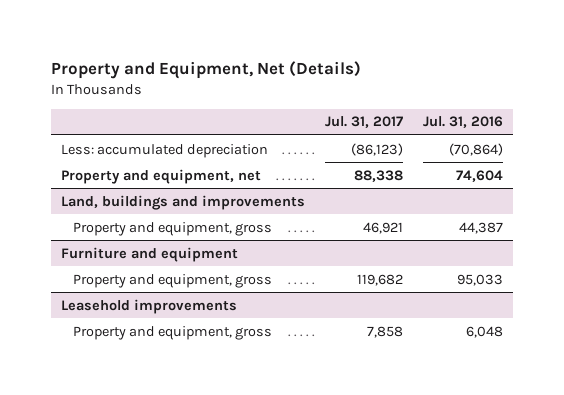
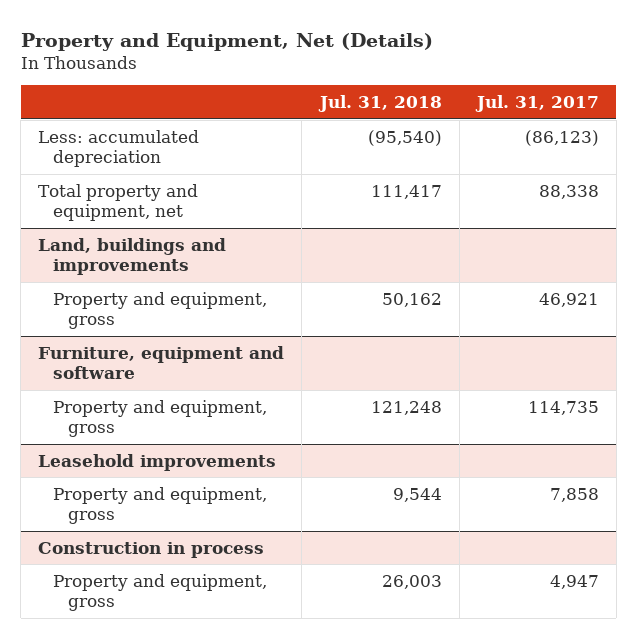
- | Jul. 31, 2017 | Jul. 31, 2016
+ | Jul. 31, 2018 | Jul. 31, 2017
- Property and equipment, net | 88,338 | 74,604
+ Total property and equipment, net | 111,417 | 88,338
- Furniture and equipment
- Property and equipment, gross | 119,682 | 95,033
+ Furniture, equipment and software
+ Property and equipment, gross | 121,248 | 114,735
+ Construction in process
+ Property and equipment, gross | 26,003 | 4,947

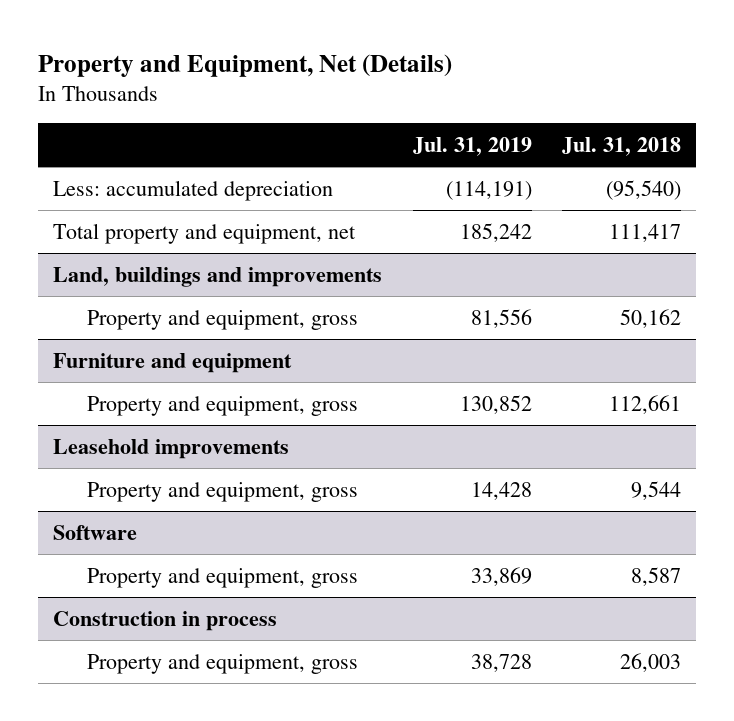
- | Jul. 31, 2018 | Jul. 31, 2017
+ | Jul. 31, 2019 | Jul. 31, 2018
- Furniture, equipment and software
- Property and equipment, gross | 121,248 | 114,735
+ Furniture and equipment
+ Property and equipment, gross | 130,852 | 112,661
+ Software
+ Property and equipment, gross | 33,869 | 8,587

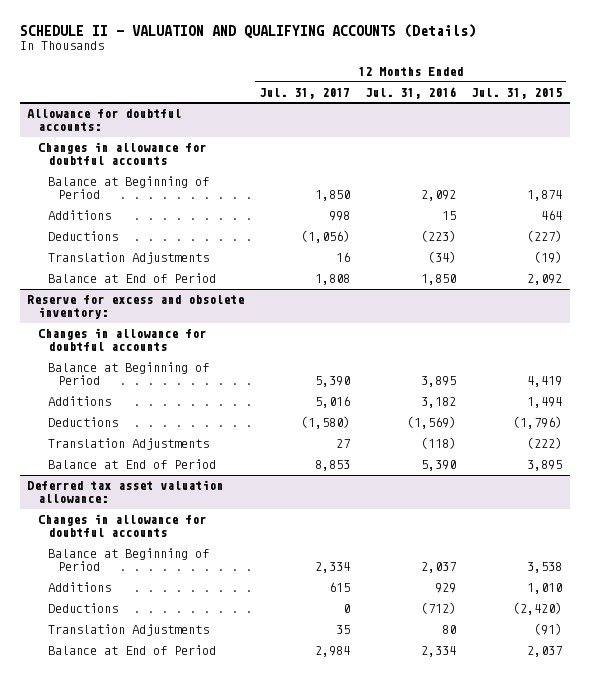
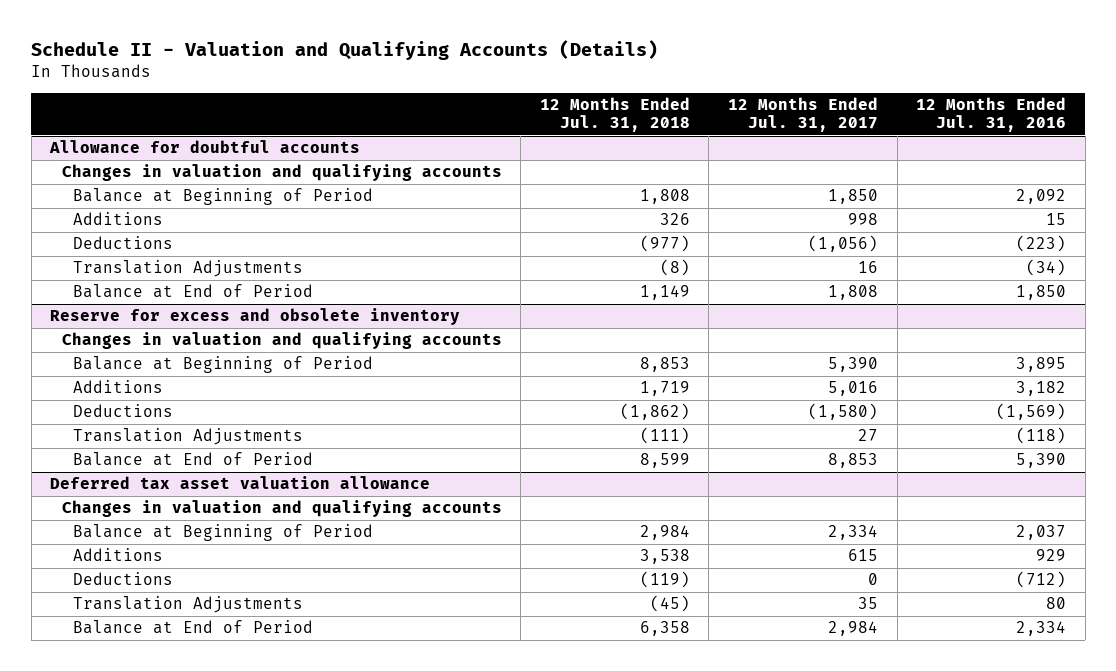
- SCHEDULE II - VALUATION AND QUALIFYING ACCOUNTS (Details)
+ Schedule II - Valuation and Qualifying Accounts (Details)
- | 12 Months Ended Jul. 31, 2017 | 12 Months Ended Jul. 31, 2016 | 12 Months Ended Jul. 31, 2015
+ | 12 Months Ended Jul. 31, 2018 | 12 Months Ended Jul. 31, 2017 | 12 Months Ended Jul. 31, 2016
- Allowance for doubtful accounts:
- Changes in allowance for doubtful accounts
+ Allowance for doubtful accounts
+ Changes in valuation and qualifying accounts
- Reserve for excess and obsolete inventory:
- Changes in allowance for doubtful accounts
+ Reserve for excess and obsolete inventory
+ Changes in valuation and qualifying accounts
- Deferred tax asset valuation allowance:
- Changes in allowance for doubtful accounts
+ Deferred tax asset valuation allowance
+ Changes in valuation and qualifying accounts

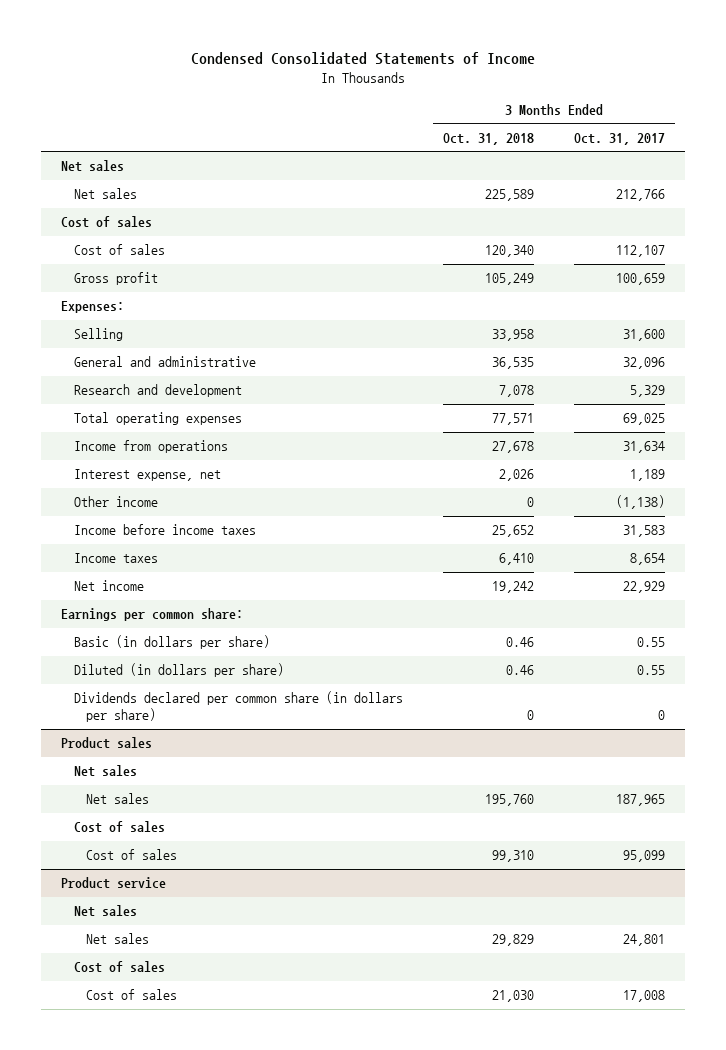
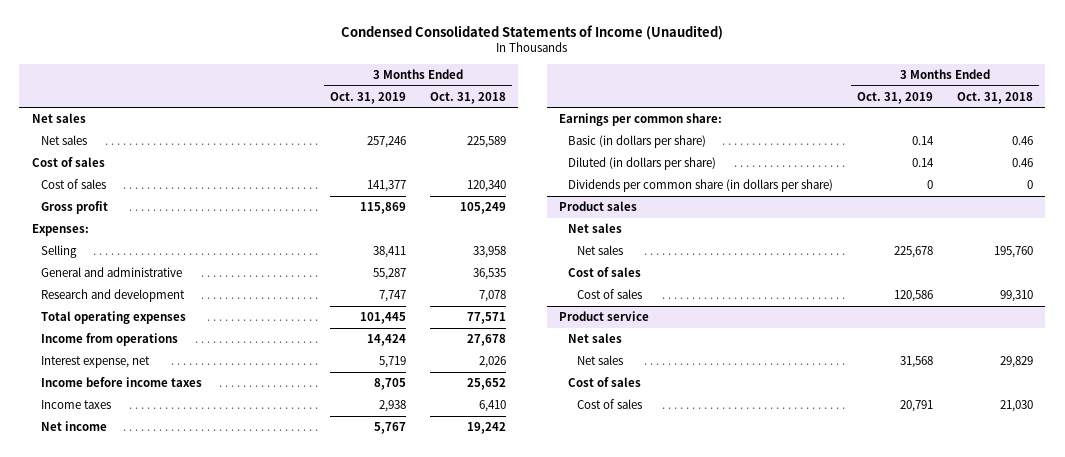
- Condensed Consolidated Statements of Income
+ Condensed Consolidated Statements of Income (Unaudited)
- | 3 Months Ended Oct. 31, 2018 | 3 Months Ended Oct. 31, 2017
+ | 3 Months Ended Oct. 31, 2019 | 3 Months Ended Oct. 31, 2018
- Other income | 0 | (1,138)
- Dividends declared per common share (in dollars per share) | 0 | 0
+ Dividends per common share (in dollars per share) | 0 | 0

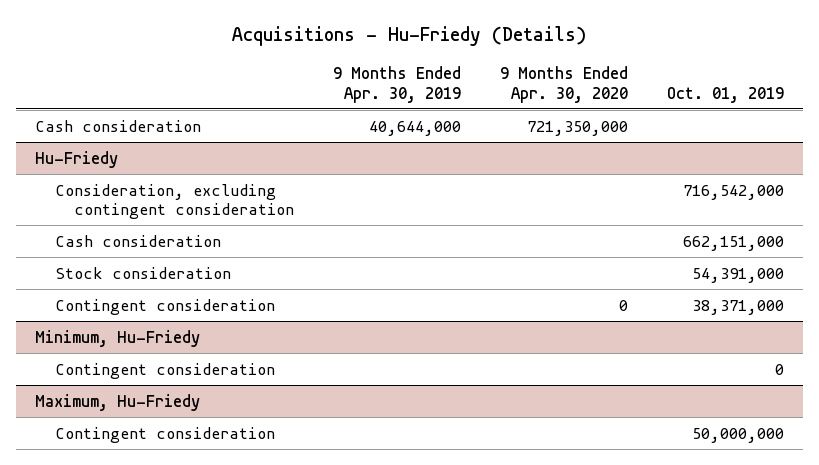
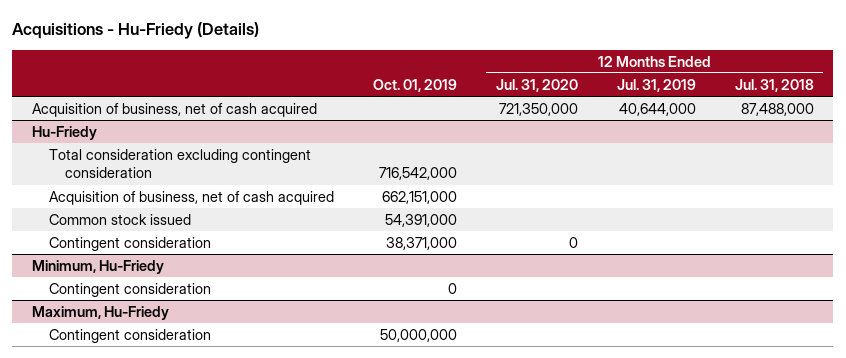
- | 9 Months Ended Apr. 30, 2019 | 9 Months Ended Apr. 30, 2020 | Oct. 01, 2019
+ | Oct. 01, 2019 | 12 Months Ended Jul. 31, 2020 | 12 Months Ended Jul. 31, 2019 | 12 Months Ended Jul. 31, 2018
- Cash consideration | 40,644,000 | 721,350,000 |
+ Acquisition of business, net of cash acquired | | 721,350,000 | 40,644,000 | 87,488,000
@ Hu-Friedy
- Consideration, excluding contingent consideration | | | 716,542,000
- Cash consideration | | | 662,151,000
- Stock consideration | | | 54,391,000
+ Total consideration excluding contingent consideration | 716,542,000 | | |
+ Acquisition of business, net of cash acquired | 662,151,000 | | |
+ Common stock issued | 54,391,000 | | |

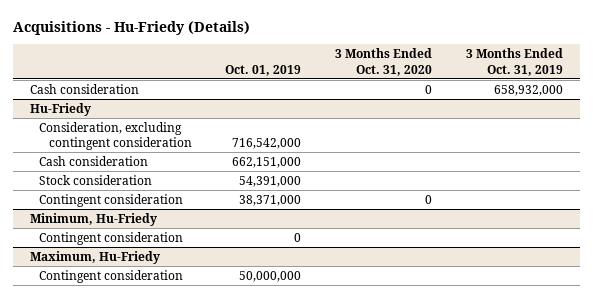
- | Oct. 01, 2019 | 12 Months Ended Jul. 31, 2020 | 12 Months Ended Jul. 31, 2019 | 12 Months Ended Jul. 31, 2018
+ | Oct. 01, 2019 | 3 Months Ended Oct. 31, 2020 | 3 Months Ended Oct. 31, 2019
- Acquisition of business, net of cash acquired | | 721,350,000 | 40,644,000 | 87,488,000
+ Cash consideration | | 0 | 658,932,000
@ Hu-Friedy
- Total consideration excluding contingent consideration | 716,542,000 | | |
- Acquisition of business, net of cash acquired | 662,151,000 | | |
- Common stock issued | 54,391,000 | | |
+ Consideration, excluding contingent consideration | 716,542,000 | |
+ Cash consideration | 662,151,000 | |
+ Stock consideration | 54,391,000 | |

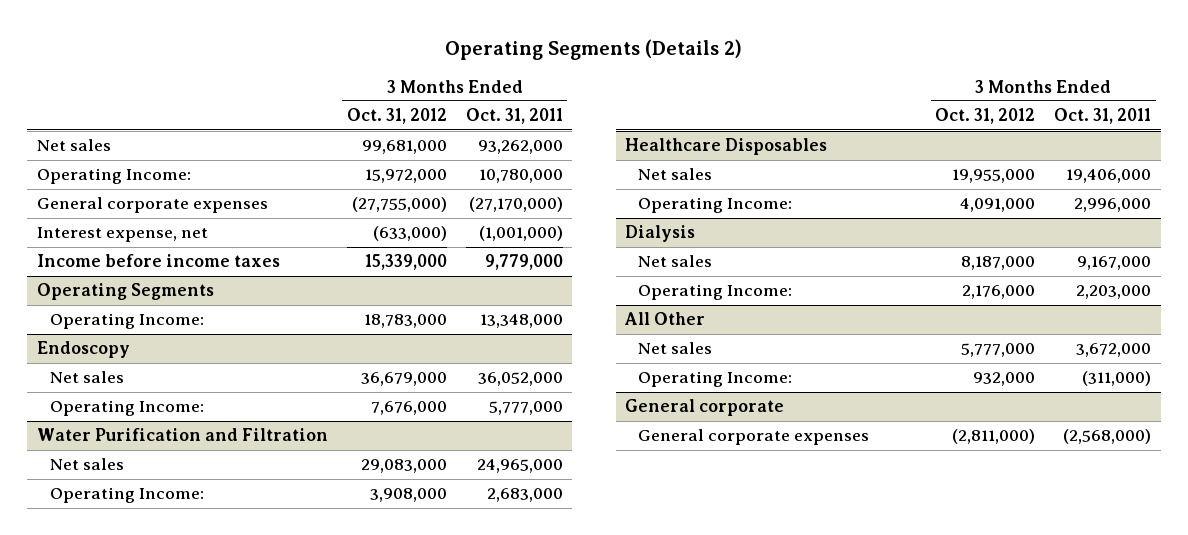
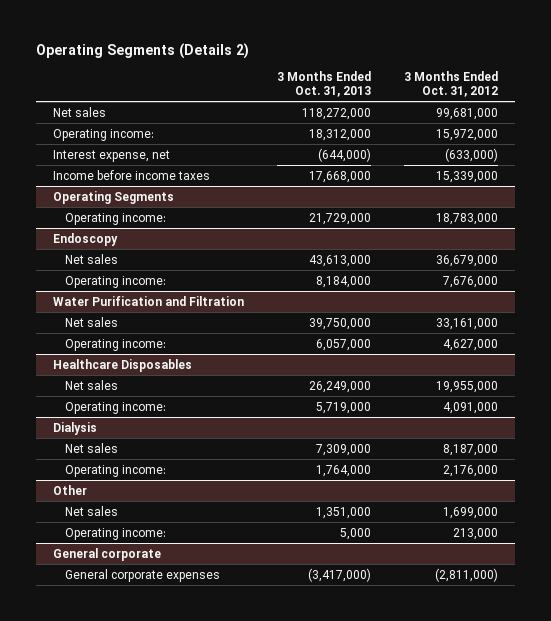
- | 3 Months Ended Oct. 31, 2012 | 3 Months Ended Oct. 31, 2011
+ | 3 Months Ended Oct. 31, 2013 | 3 Months Ended Oct. 31, 2012
- Operating Income: | 15,972,000 | 10,780,000
- General corporate expenses | (27,755,000) | (27,170,000)
+ Operating income: | 18,312,000 | 15,972,000
@ Operating Segments
- Operating Income: | 18,783,000 | 13,348,000
+ Operating income: | 21,729,000 | 18,783,000
@ Endoscopy
- Operating Income: | 7,676,000 | 5,777,000
+ Operating income: | 8,184,000 | 7,676,000
@ Water Purification and Filtration
- Net sales | 29,083,000 | 24,965,000
- Operating Income: | 3,908,000 | 2,683,000
+ Net sales | 39,750,000 | 33,161,000
+ Operating income: | 6,057,000 | 4,627,000
@ Healthcare Disposables
- Operating Income: | 4,091,000 | 2,996,000
+ Operating income: | 5,719,000 | 4,091,000
@ Dialysis
- Operating Income: | 2,176,000 | 2,203,000
- All Other
- Net sales | 5,777,000 | 3,672,000
- Operating Income: | 932,000 | (311,000)
@ Dialysis
+ Operating income: | 1,764,000 | 2,176,000
+ Other
+ Net sales | 1,351,000 | 1,699,000
+ Operating income: | 5,000 | 213,000

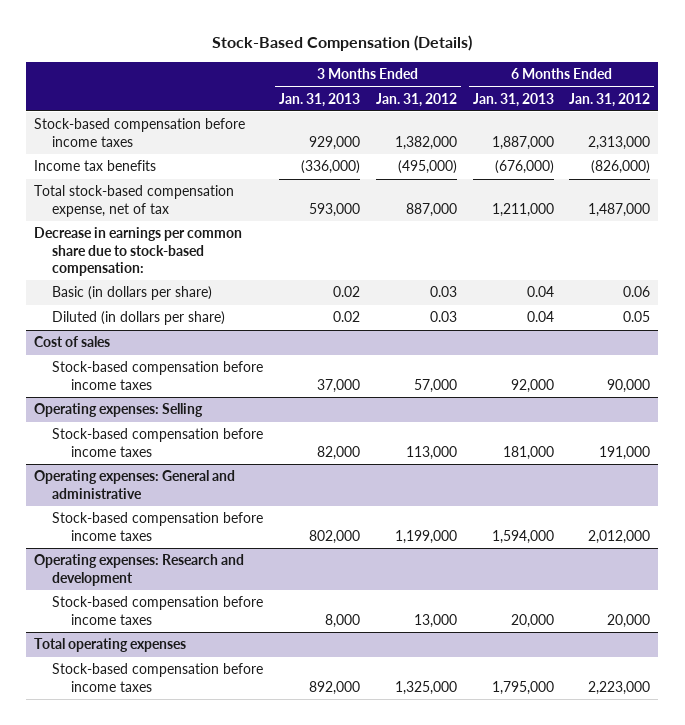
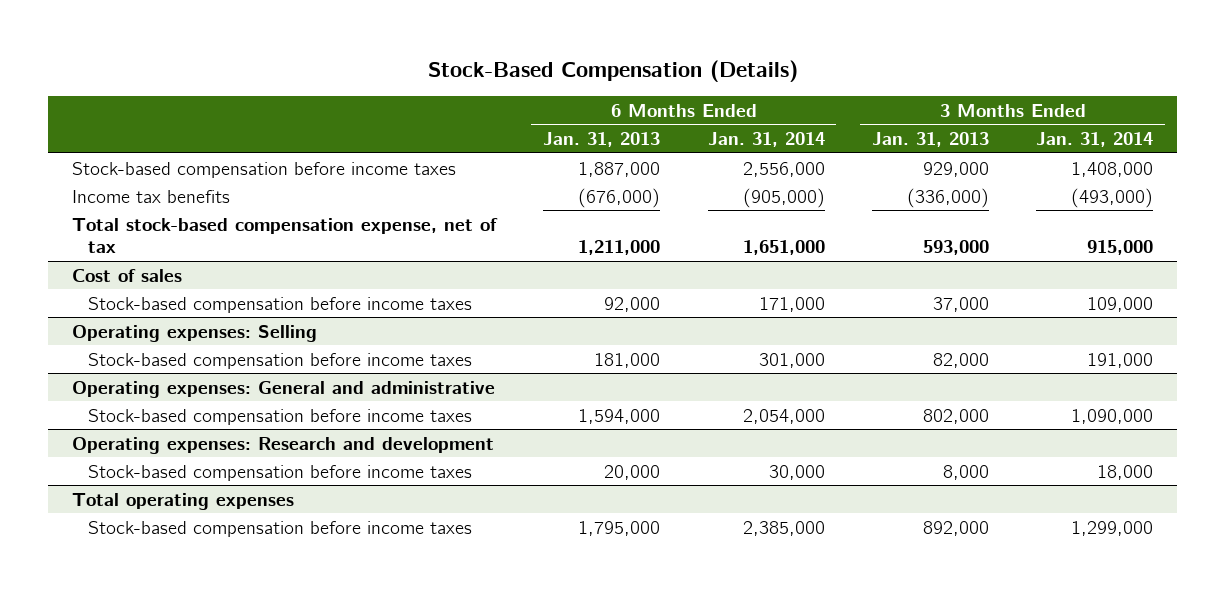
- | 3 Months Ended Jan. 31, 2013 | 3 Months Ended Jan. 31, 2012 | 6 Months Ended Jan. 31, 2013 | 6 Months Ended Jan. 31, 2012
+ | 6 Months Ended Jan. 31, 2013 | 6 Months Ended Jan. 31, 2014 | 3 Months Ended Jan. 31, 2013 | 3 Months Ended Jan. 31, 2014
- Decrease in earnings per common share due to stock-based compensation:
- Basic (in dollars per share) | 0.02 | 0.03 | 0.04 | 0.06
- Diluted (in dollars per share) | 0.02 | 0.03 | 0.04 | 0.05

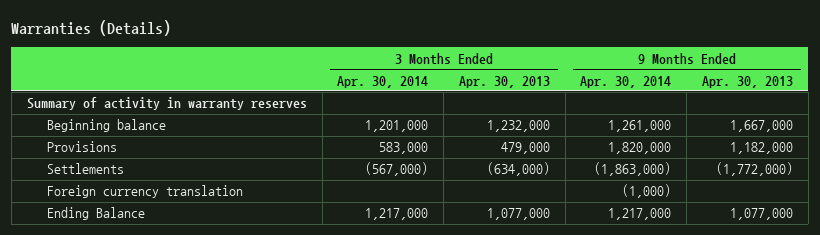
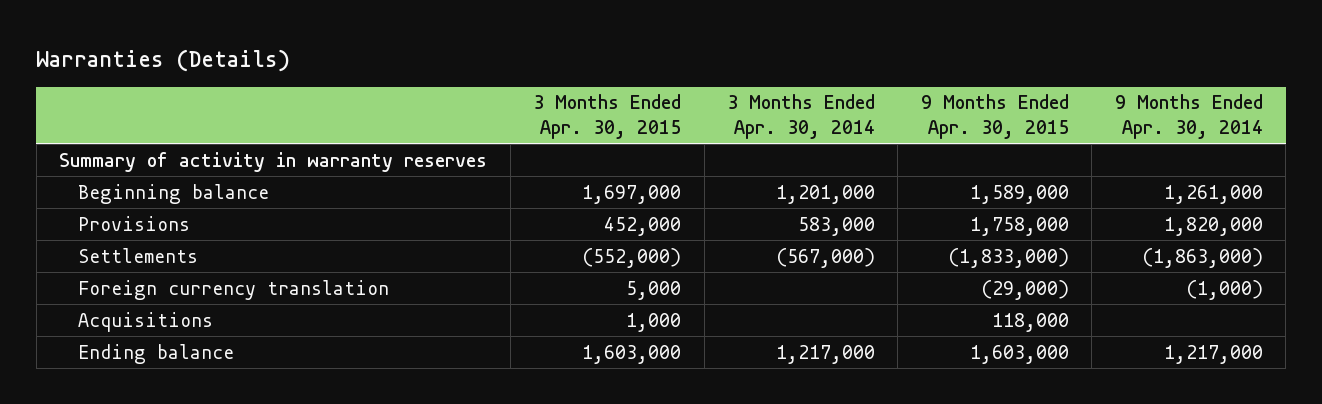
- | 3 Months Ended Apr. 30, 2014 | 3 Months Ended Apr. 30, 2013 | 9 Months Ended Apr. 30, 2014 | 9 Months Ended Apr. 30, 2013
+ | 3 Months Ended Apr. 30, 2015 | 3 Months Ended Apr. 30, 2014 | 9 Months Ended Apr. 30, 2015 | 9 Months Ended Apr. 30, 2014
- Ending Balance | 1,217,000 | 1,077,000 | 1,217,000 | 1,077,000
+ Acquisitions | 1,000 | | 118,000 |
+ Ending balance | 1,603,000 | 1,217,000 | 1,603,000 | 1,217,000

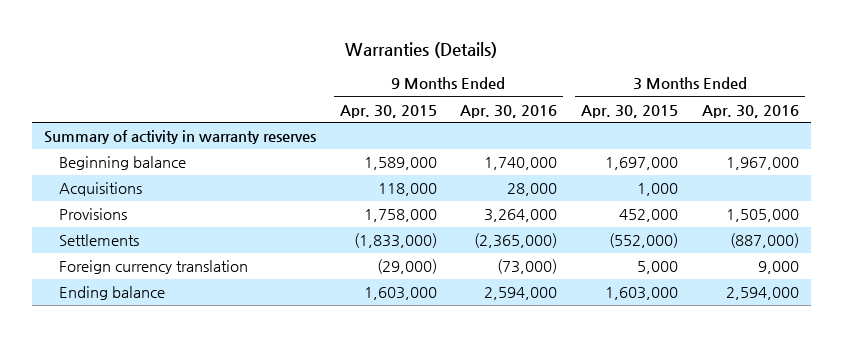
- | 3 Months Ended Apr. 30, 2015 | 3 Months Ended Apr. 30, 2014 | 9 Months Ended Apr. 30, 2015 | 9 Months Ended Apr. 30, 2014
+ | 9 Months Ended Apr. 30, 2015 | 9 Months Ended Apr. 30, 2016 | 3 Months Ended Apr. 30, 2015 | 3 Months Ended Apr. 30, 2016
moved up: Acquisitions | 118,000 | 28,000 | 1,000 |

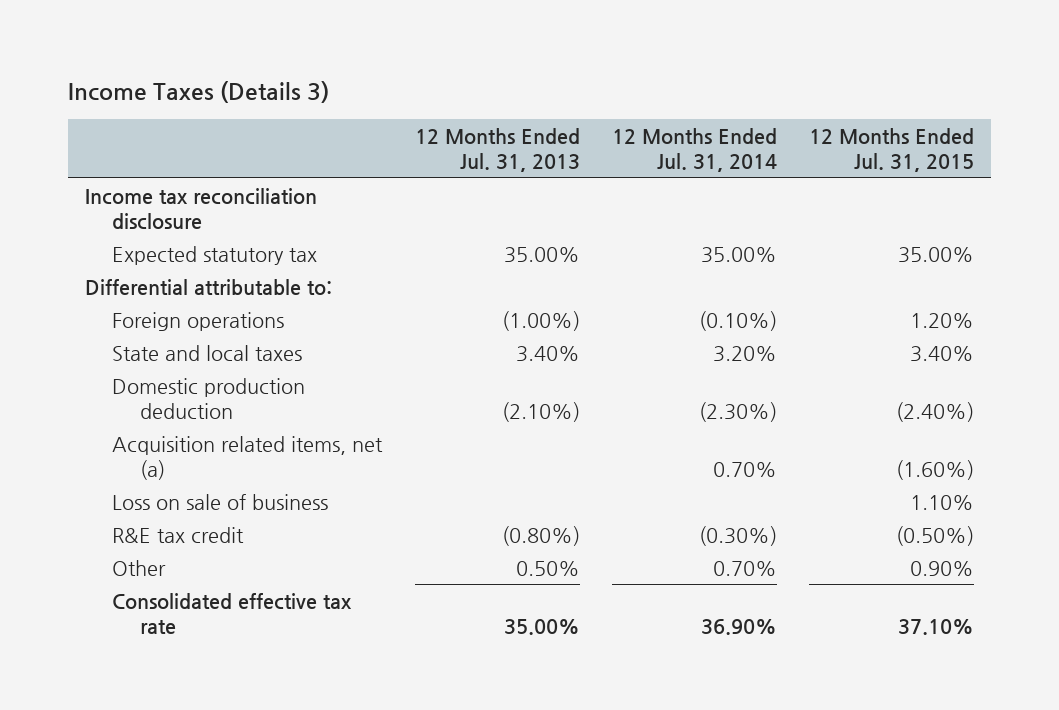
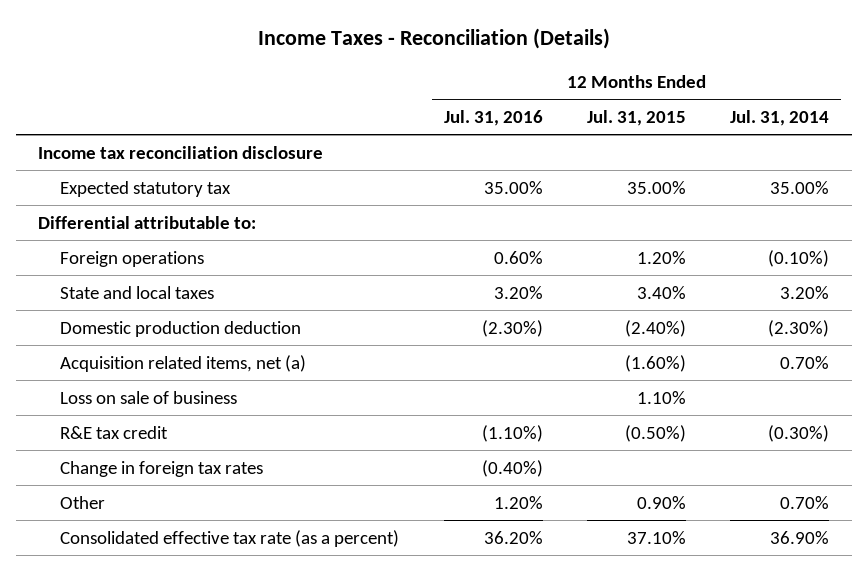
- Income Taxes (Details 3)
+ Income Taxes - Reconciliation (Details)
- | 12 Months Ended Jul. 31, 2013 | 12 Months Ended Jul. 31, 2014 | 12 Months Ended Jul. 31, 2015
+ | 12 Months Ended Jul. 31, 2016 | 12 Months Ended Jul. 31, 2015 | 12 Months Ended Jul. 31, 2014
+ Change in foreign tax rates | (0.40%) | |
- Consolidated effective tax rate | 35.00% | 36.90% | 37.10%
+ Consolidated effective tax rate (as a percent) | 36.20% | 37.10% | 36.90%

